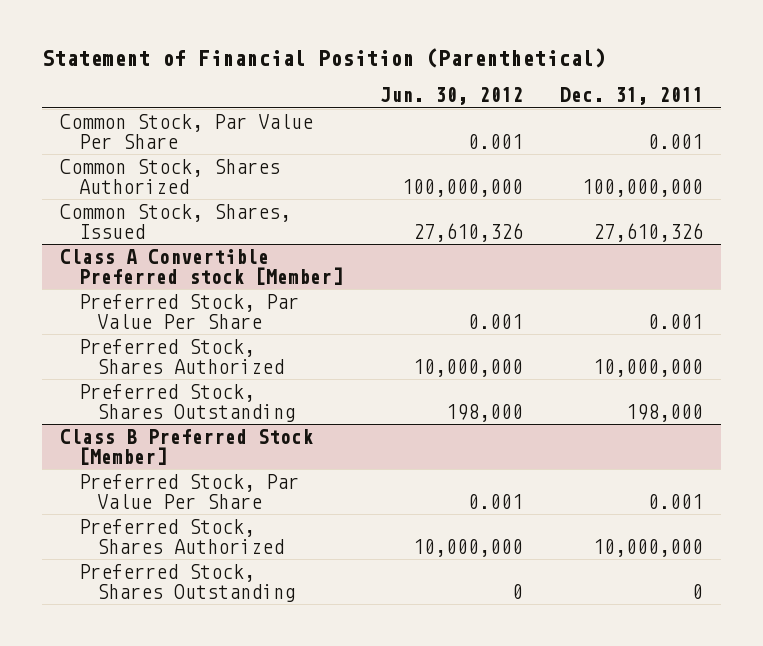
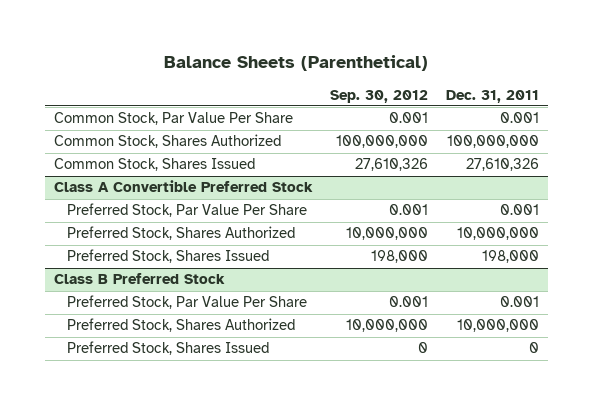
- Statement of Financial Position (Parenthetical)
+ Balance Sheets (Parenthetical)
- | Jun. 30, 2012 | Dec. 31, 2011
+ | Sep. 30, 2012 | Dec. 31, 2011
- Common Stock, Shares, Issued | 27,610,326 | 27,610,326
- Class A Convertible Preferred stock [Member]
+ Common Stock, Shares Issued | 27,610,326 | 27,610,326
+ Class A Convertible Preferred Stock
- Preferred Stock, Shares Outstanding | 198,000 | 198,000
- Class B Preferred Stock [Member]
+ Preferred Stock, Shares Issued | 198,000 | 198,000
+ Class B Preferred Stock
- Preferred Stock, Shares Outstanding | 0 | 0
+ Preferred Stock, Shares Issued | 0 | 0

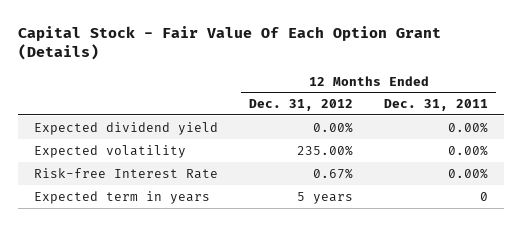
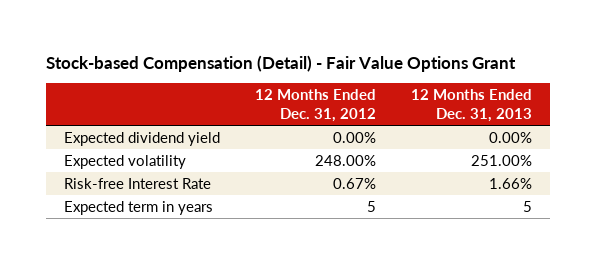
- Capital Stock - Fair Value Of Each Option Grant (Details)
+ Stock-based Compensation (Detail) - Fair Value Options Grant
- | 12 Months Ended Dec. 31, 2012 | 12 Months Ended Dec. 31, 2011
+ | 12 Months Ended Dec. 31, 2012 | 12 Months Ended Dec. 31, 2013
- Expected volatility | 235.00% | 0.00%
+ Expected volatility | 248.00% | 251.00%
- Expected term in years | 5 years | 0
+ Expected term in years | 5 | 5

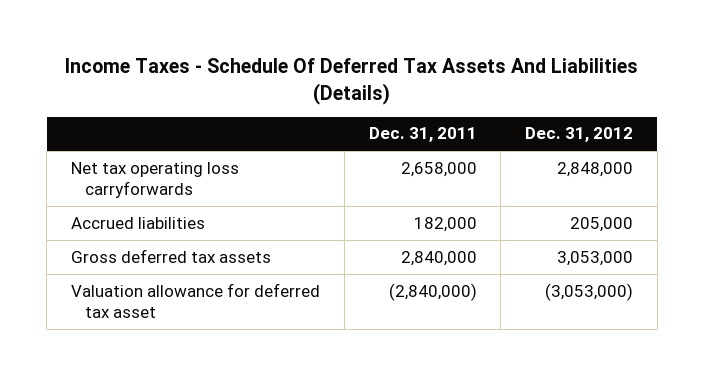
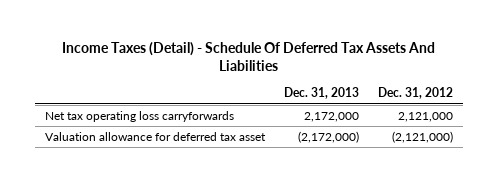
- Income Taxes - Schedule Of Deferred Tax Assets And Liabilities (Details)
+ Income Taxes (Detail) - Schedule Of Deferred Tax Assets And Liabilities
- | Dec. 31, 2011 | Dec. 31, 2012
+ | Dec. 31, 2013 | Dec. 31, 2012
- Net tax operating loss carryforwards | 2,658,000 | 2,848,000
- Accrued liabilities | 182,000 | 205,000
- Gross deferred tax assets | 2,840,000 | 3,053,000
- Valuation allowance for deferred tax asset | (2,840,000) | (3,053,000)
+ Net tax operating loss carryforwards | 2,172,000 | 2,121,000
+ Valuation allowance for deferred tax asset | (2,172,000) | (2,121,000)

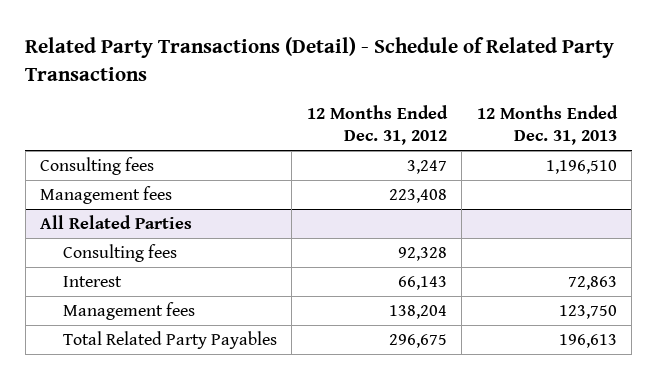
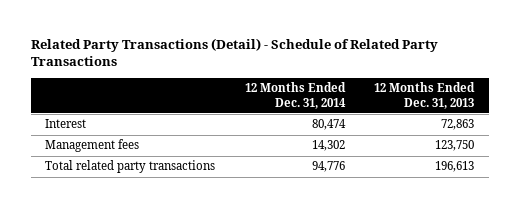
- | 12 Months Ended Dec. 31, 2012 | 12 Months Ended Dec. 31, 2013
+ | 12 Months Ended Dec. 31, 2014 | 12 Months Ended Dec. 31, 2013
- Consulting fees | 3,247 | 1,196,510
- Management fees | 223,408 |
- All Related Parties
- Consulting fees | 92,328 |
- Total Related Party Payables | 296,675 | 196,613
+ Total related party transactions | 94,776 | 196,613

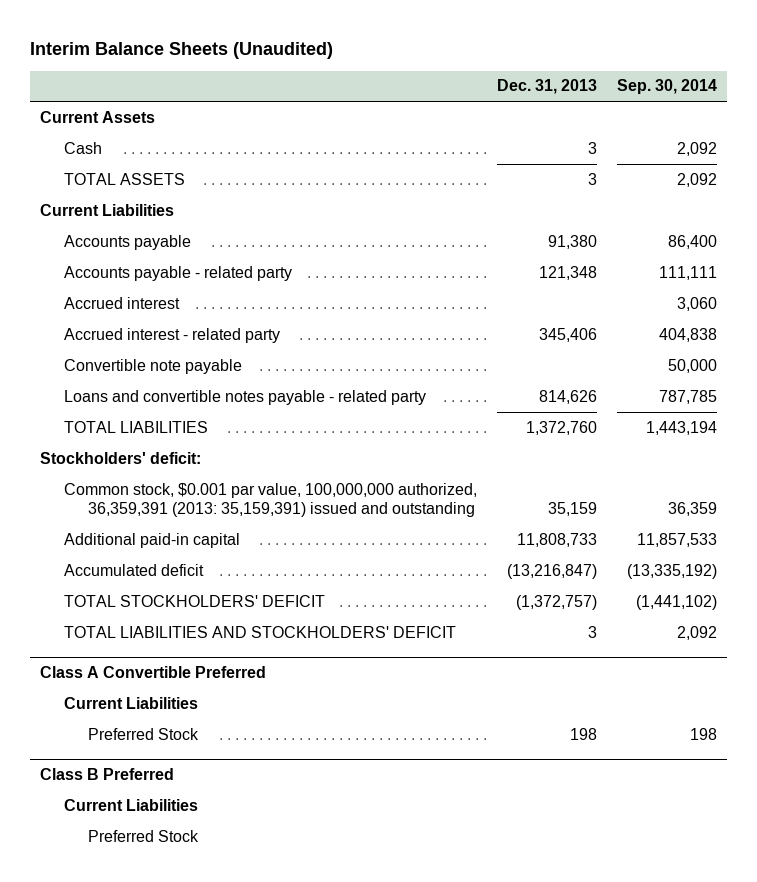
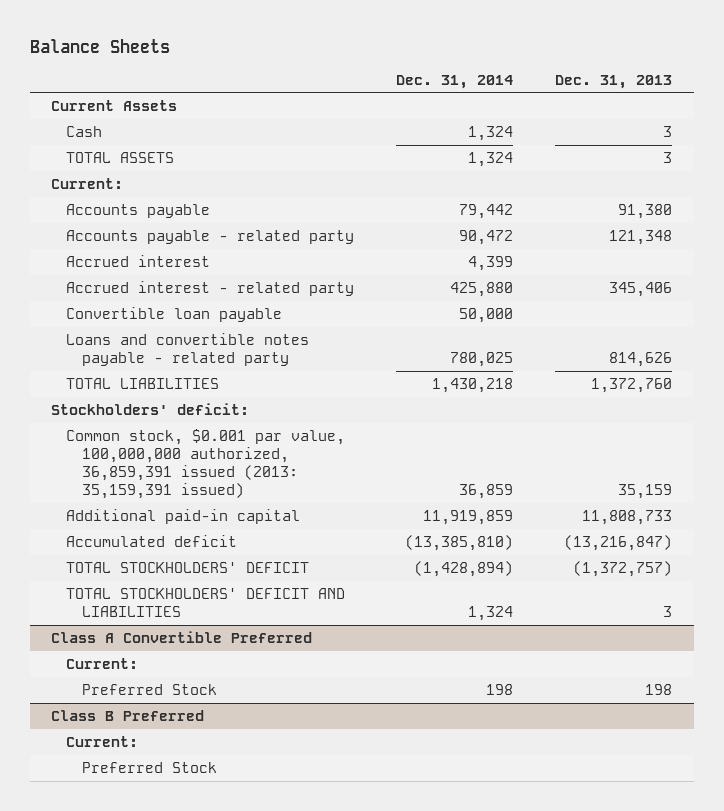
- Interim Balance Sheets (Unaudited)
+ Balance Sheets
- | Dec. 31, 2013 | Sep. 30, 2014
+ | Dec. 31, 2014 | Dec. 31, 2013
- Current Liabilities
+ Current:
- Convertible note payable | | 50,000
+ Convertible loan payable | 50,000 |
- Common stock, $0.001 par value, 100,000,000 authorized, 36,359,391 (2013: 35,159,391) issued and outstanding | 35,159 | 36,359
+ Common stock, $0.001 par value, 100,000,000 authorized, 36,859,391 issued (2013: 35,159,391 issued) | 36,859 | 35,159
- TOTAL LIABILITIES AND STOCKHOLDERS' DEFICIT | 3 | 2,092
+ TOTAL STOCKHOLDERS' DEFICIT AND LIABILITIES | 1,324 | 3
@ Class A Convertible Preferred
- Current Liabilities
+ Current:
@ Class B Preferred
- Current Liabilities
+ Current:

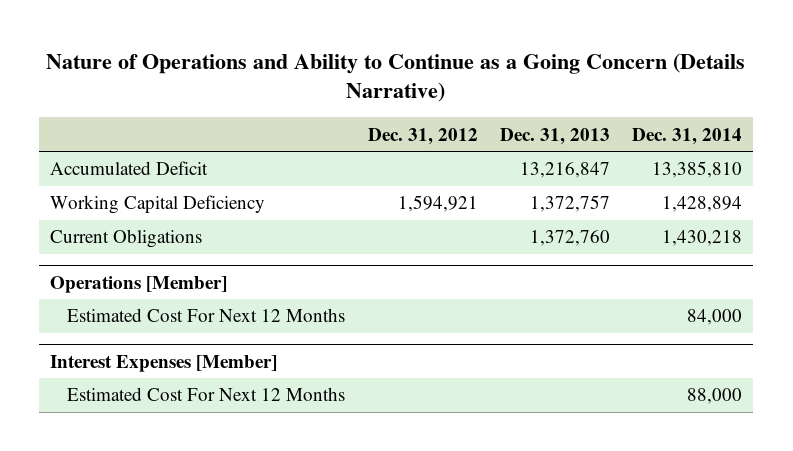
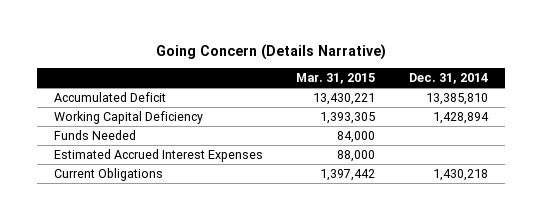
- Nature of Operations and Ability to Continue as a Going Concern (Details Narrative)
+ Going Concern (Details Narrative)
- | Dec. 31, 2012 | Dec. 31, 2013 | Dec. 31, 2014
+ | Mar. 31, 2015 | Dec. 31, 2014
+ Funds Needed | 84,000 |
+ Estimated Accrued Interest Expenses | 88,000 |
- Operations [Member]
- Estimated Cost For Next 12 Months | | | 84,000
- Interest Expenses [Member]
- Estimated Cost For Next 12 Months | | | 88,000

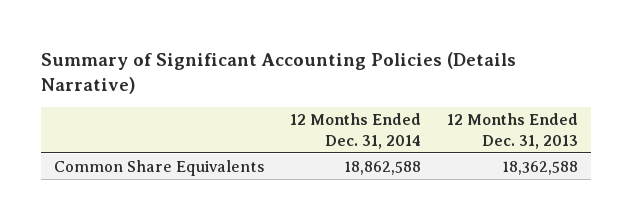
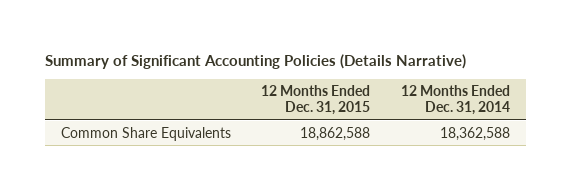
- | 12 Months Ended Dec. 31, 2014 | 12 Months Ended Dec. 31, 2013
+ | 12 Months Ended Dec. 31, 2015 | 12 Months Ended Dec. 31, 2014
- Common Share Equivalents | 18,862,588 | 18,362,588
+ Common Share Equivalents | 18,862,588 | 18,362,588

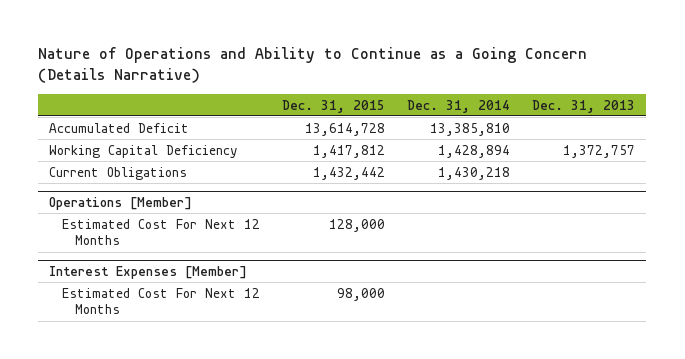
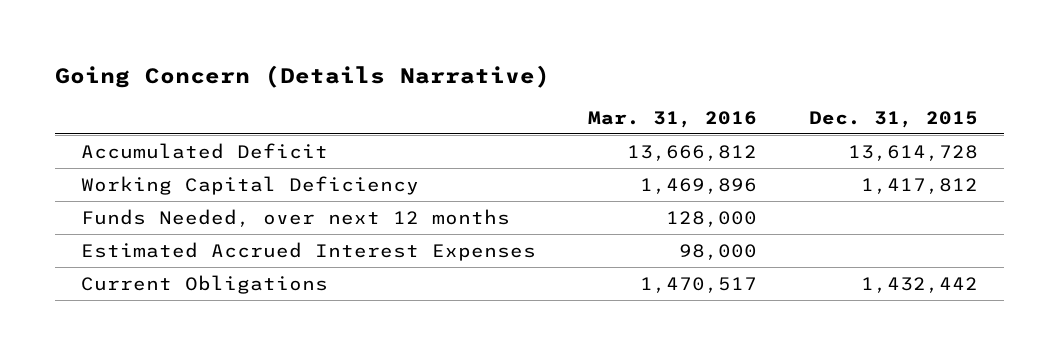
- Nature of Operations and Ability to Continue as a Going Concern (Details Narrative)
+ Going Concern (Details Narrative)
- | Dec. 31, 2015 | Dec. 31, 2014 | Dec. 31, 2013
+ | Mar. 31, 2016 | Dec. 31, 2015
+ Funds Needed, over next 12 months | 128,000 |
+ Estimated Accrued Interest Expenses | 98,000 |
- Operations [Member]
- Estimated Cost For Next 12 Months | 128,000 | |
- Interest Expenses [Member]
- Estimated Cost For Next 12 Months | 98,000 | |

